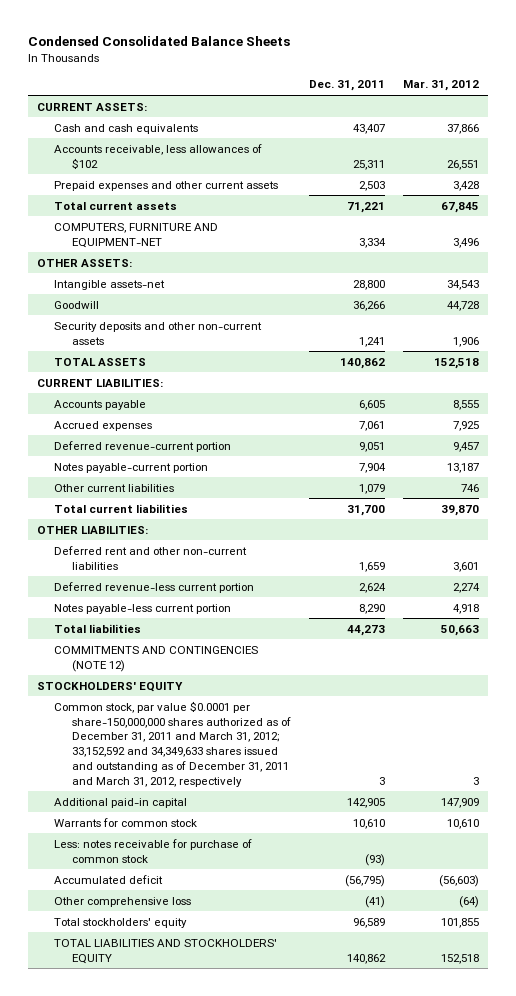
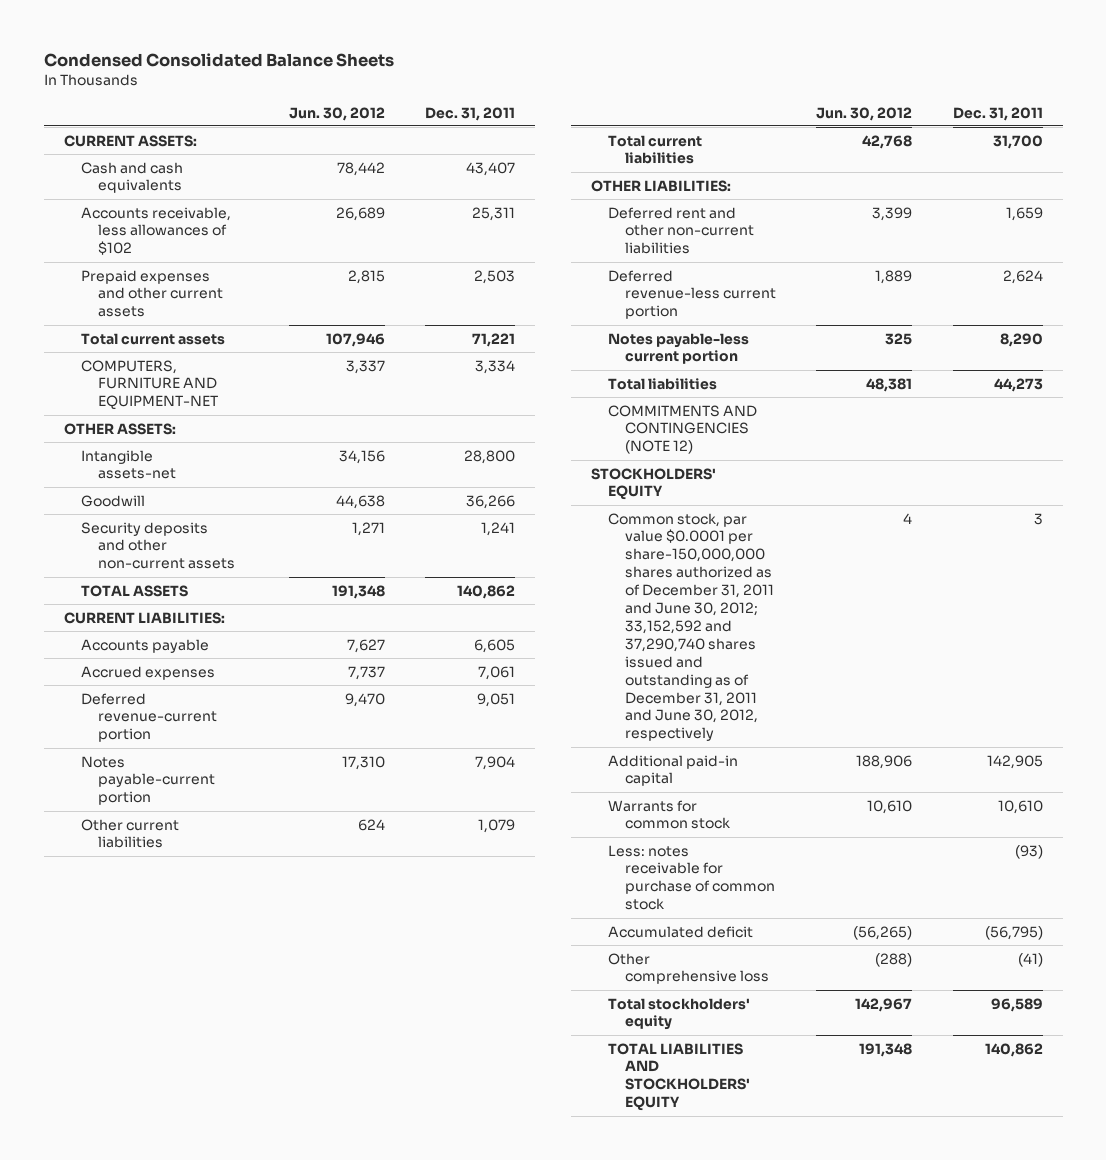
- | Dec. 31, 2011 | Mar. 31, 2012
+ | Jun. 30, 2012 | Dec. 31, 2011
- Common stock, par value $0.0001 per share-150,000,000 shares authorized as of December 31, 2011 and March 31, 2012; 33,152,592 and 34,349,633 shares issued and outstanding as of December 31, 2011 and March 31, 2012, respectively | 3 | 3
+ Common stock, par value $0.0001 per share-150,000,000 shares authorized as of December 31, 2011 and June 30, 2012; 33,152,592 and 37,290,740 shares issued and outstanding as of December 31, 2011 and June 30, 2012, respectively | 4 | 3

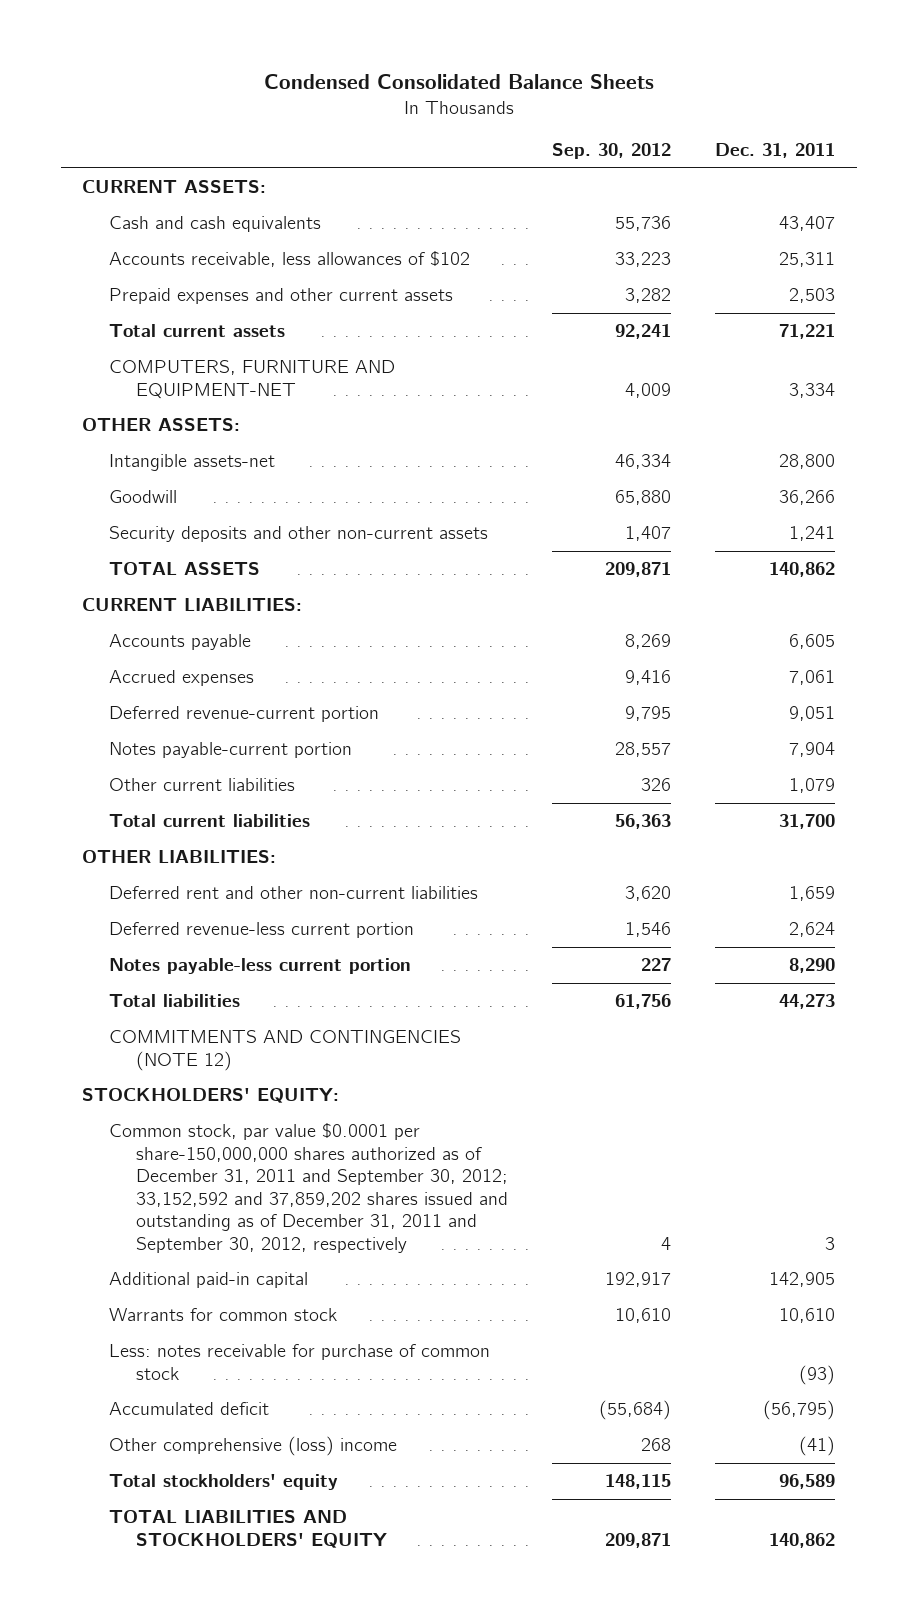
- | Jun. 30, 2012 | Dec. 31, 2011
+ | Sep. 30, 2012 | Dec. 31, 2011
- STOCKHOLDERS' EQUITY
- Common stock, par value $0.0001 per share-150,000,000 shares authorized as of December 31, 2011 and June 30, 2012; 33,152,592 and 37,290,740 shares issued and outstanding as of December 31, 2011 and June 30, 2012, respectively | 4 | 3
+ STOCKHOLDERS' EQUITY:
+ Common stock, par value $0.0001 per share-150,000,000 shares authorized as of December 31, 2011 and September 30, 2012; 33,152,592 and 37,859,202 shares issued and outstanding as of December 31, 2011 and September 30, 2012, respectively | 4 | 3
- Other comprehensive loss | (288) | (41)
+ Other comprehensive (loss) income | 268 | (41)

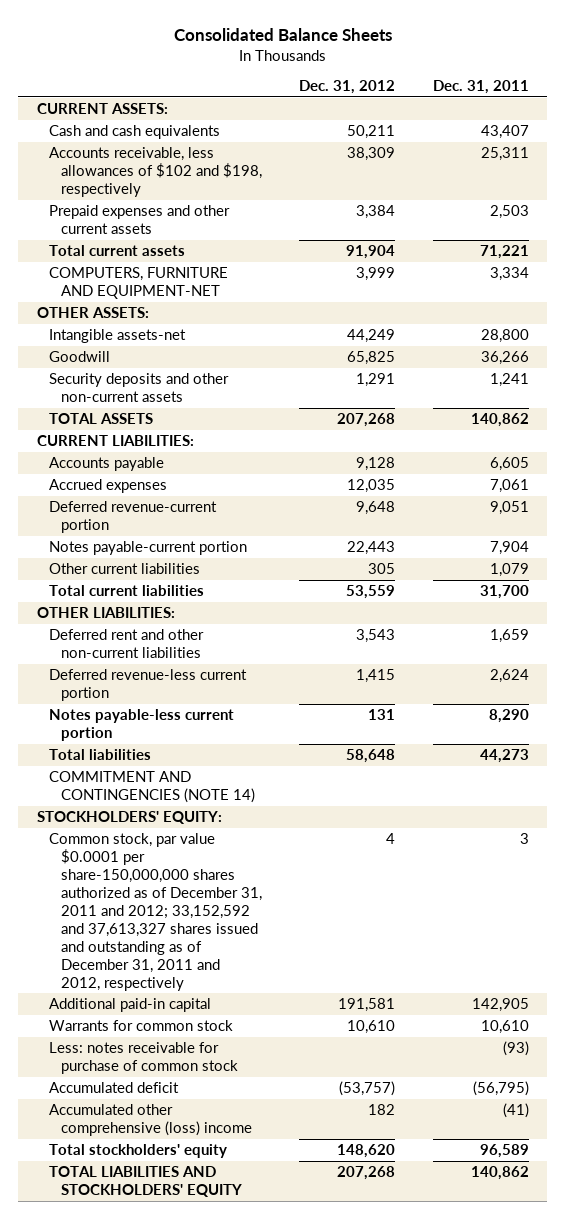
- Condensed Consolidated Balance Sheets
+ Consolidated Balance Sheets
- | Sep. 30, 2012 | Dec. 31, 2011
+ | Dec. 31, 2012 | Dec. 31, 2011
- Accounts receivable, less allowances of $102 | 33,223 | 25,311
+ Accounts receivable, less allowances of $102 and $198, respectively | 38,309 | 25,311
- COMMITMENTS AND CONTINGENCIES (NOTE 12)
+ COMMITMENT AND CONTINGENCIES (NOTE 14)
- Common stock, par value $0.0001 per share-150,000,000 shares authorized as of December 31, 2011 and September 30, 2012; 33,152,592 and 37,859,202 shares issued and outstanding as of December 31, 2011 and September 30, 2012, respectively | 4 | 3
+ Common stock, par value $0.0001 per share-150,000,000 shares authorized as of December 31, 2011 and 2012; 33,152,592 and 37,613,327 shares issued and outstanding as of December 31, 2011 and 2012, respectively | 4 | 3
- Other comprehensive (loss) income | 268 | (41)
+ Accumulated other comprehensive (loss) income | 182 | (41)

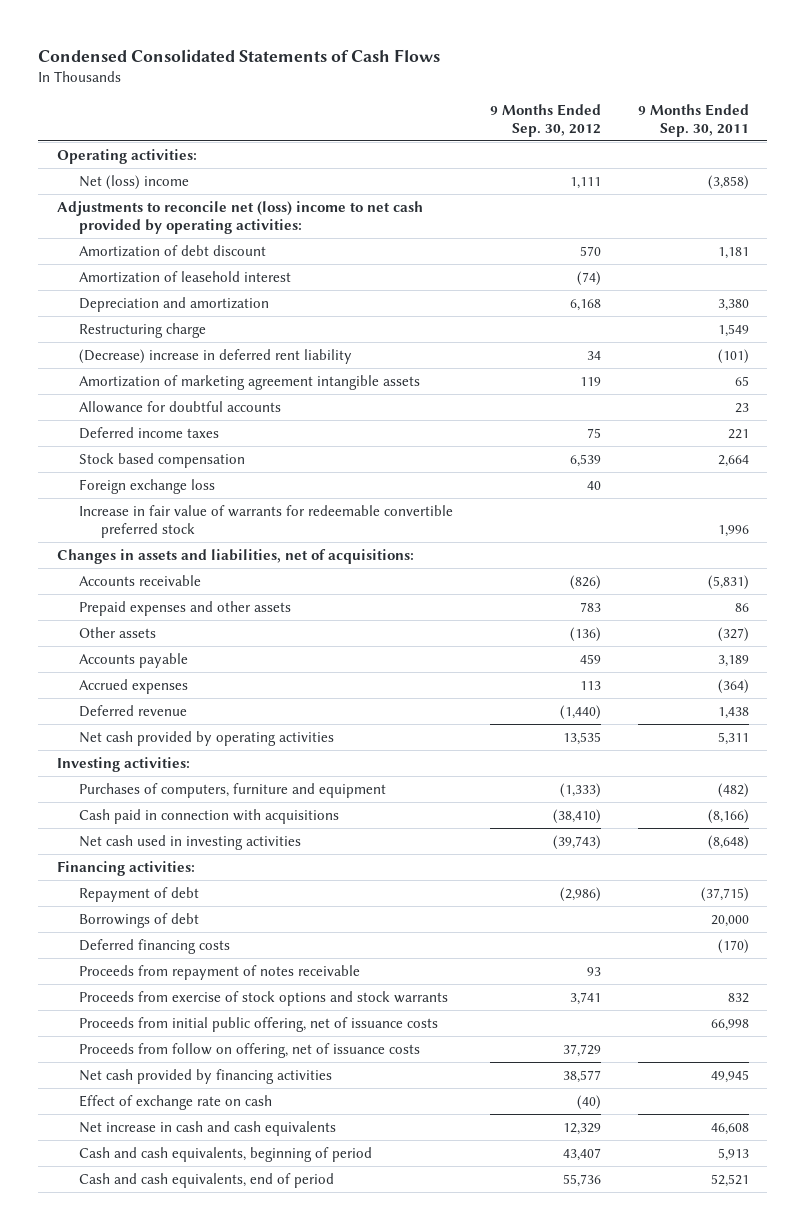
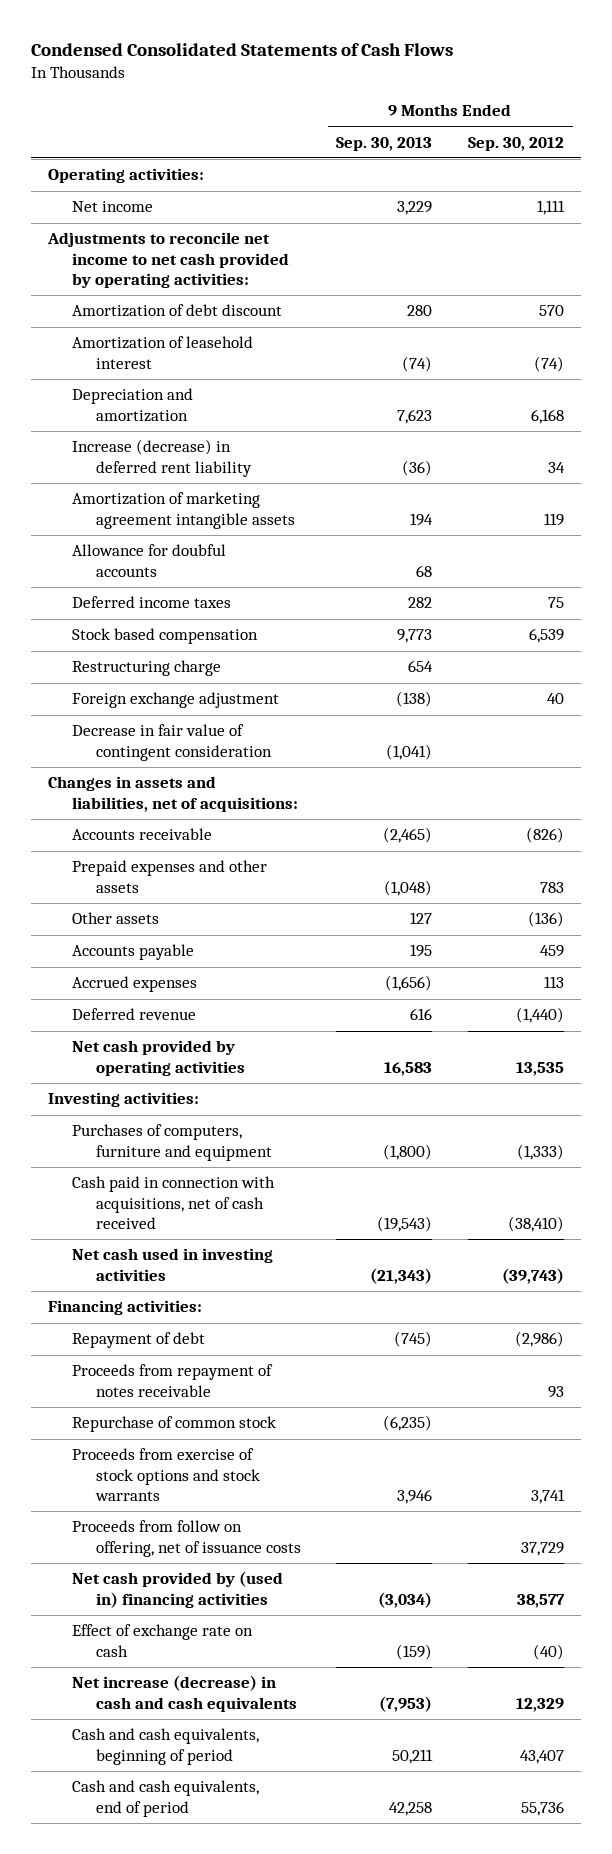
- | 9 Months Ended Sep. 30, 2012 | 9 Months Ended Sep. 30, 2011
+ | 9 Months Ended Sep. 30, 2013 | 9 Months Ended Sep. 30, 2012
- Net (loss) income | 1,111 | (3,858)
- Adjustments to reconcile net (loss) income to net cash provided by operating activities:
+ Net income | 3,229 | 1,111
+ Adjustments to reconcile net income to net cash provided by operating activities:
- (Decrease) increase in deferred rent liability | 34 | (101)
+ Increase (decrease) in deferred rent liability | (36) | 34
- Allowance for doubtful accounts | | 23
+ Allowance for doubful accounts | 68 |
- Foreign exchange loss | 40 |
- Increase in fair value of warrants for redeemable convertible preferred stock | | 1,996
moved down: Restructuring charge | 654 |
+ Foreign exchange adjustment | (138) | 40
+ Decrease in fair value of contingent consideration | (1,041) |
- Cash paid in connection with acquisitions | (38,410) | (8,166)
+ Cash paid in connection with acquisitions, net of cash received | (19,543) | (38,410)
- Borrowings of debt | | 20,000
- Deferred financing costs | | (170)
+ Repurchase of common stock | (6,235) |
- Proceeds from initial public offering, net of issuance costs | | 66,998
- Net cash provided by financing activities | 38,577 | 49,945
+ Net cash provided by (used in) financing activities | (3,034) | 38,577
- Net increase in cash and cash equivalents | 12,329 | 46,608
+ Net increase (decrease) in cash and cash equivalents | (7,953) | 12,329

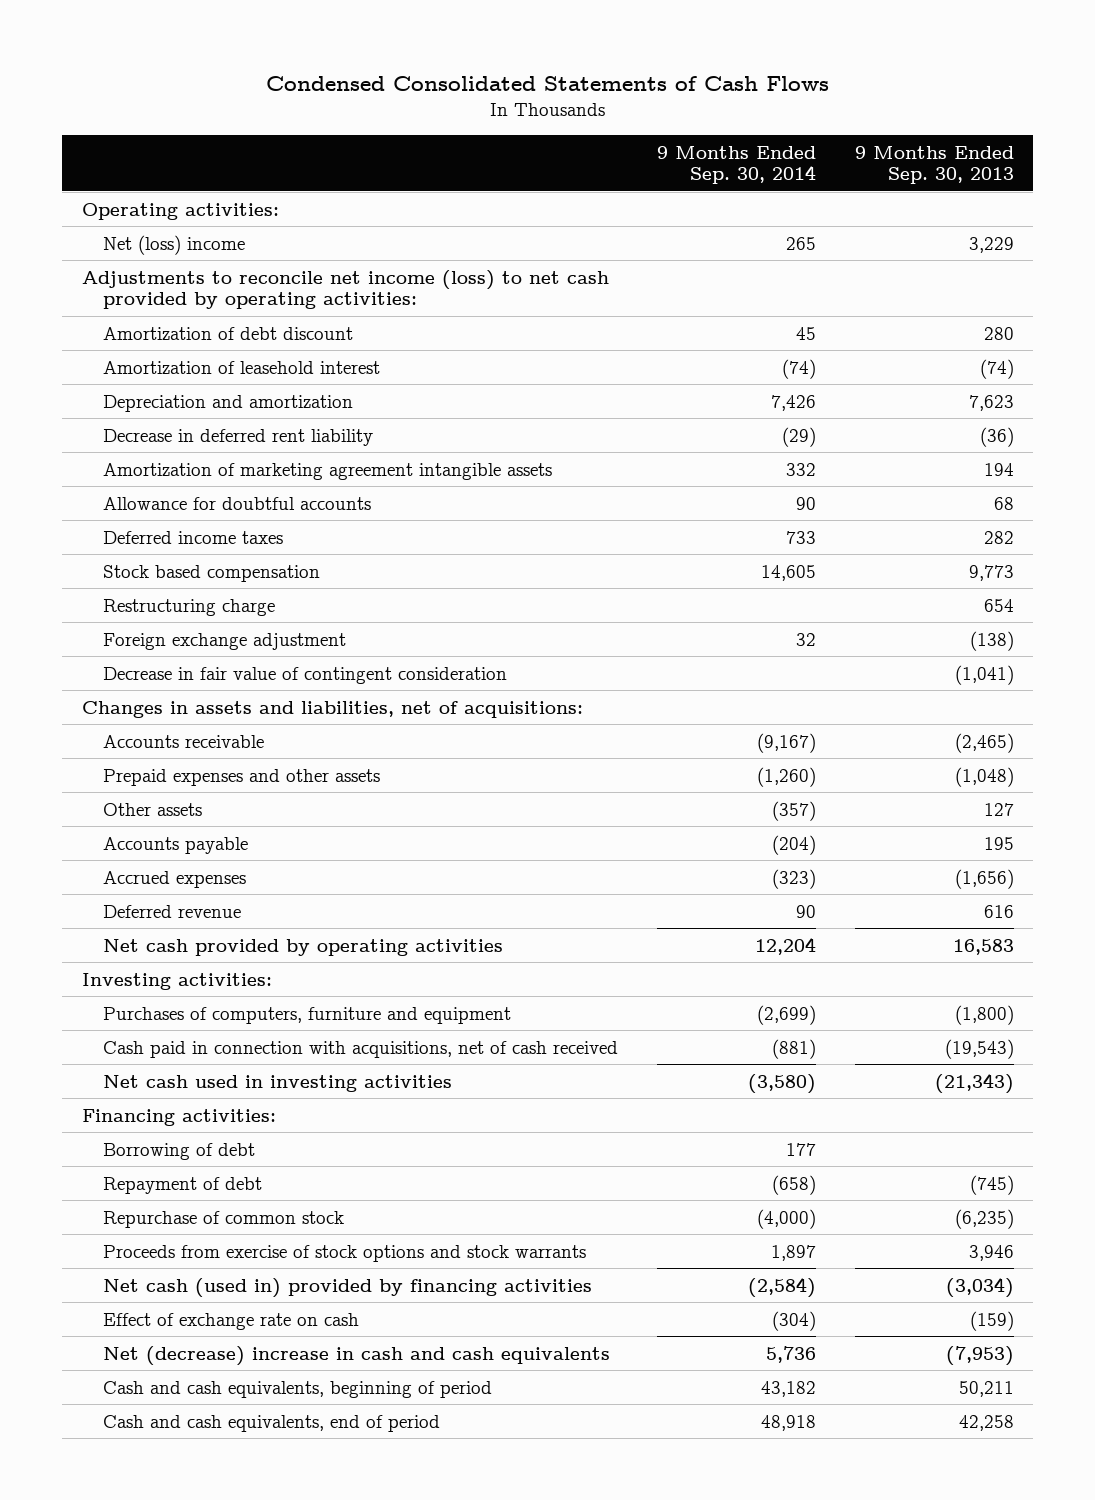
- | 9 Months Ended Sep. 30, 2013 | 9 Months Ended Sep. 30, 2012
+ | 9 Months Ended Sep. 30, 2014 | 9 Months Ended Sep. 30, 2013
- Net income | 3,229 | 1,111
- Adjustments to reconcile net income to net cash provided by operating activities:
+ Net (loss) income | 265 | 3,229
+ Adjustments to reconcile net income (loss) to net cash provided by operating activities:
- Increase (decrease) in deferred rent liability | (36) | 34
+ Decrease in deferred rent liability | (29) | (36)
- Allowance for doubful accounts | 68 |
+ Allowance for doubtful accounts | 90 | 68
+ Borrowing of debt | 177 |
- Proceeds from repayment of notes receivable | | 93
- Proceeds from follow on offering, net of issuance costs | | 37,729
- Net cash provided by (used in) financing activities | (3,034) | 38,577
+ Net cash (used in) provided by financing activities | (2,584) | (3,034)
- Net increase (decrease) in cash and cash equivalents | (7,953) | 12,329
+ Net (decrease) increase in cash and cash equivalents | 5,736 | (7,953)

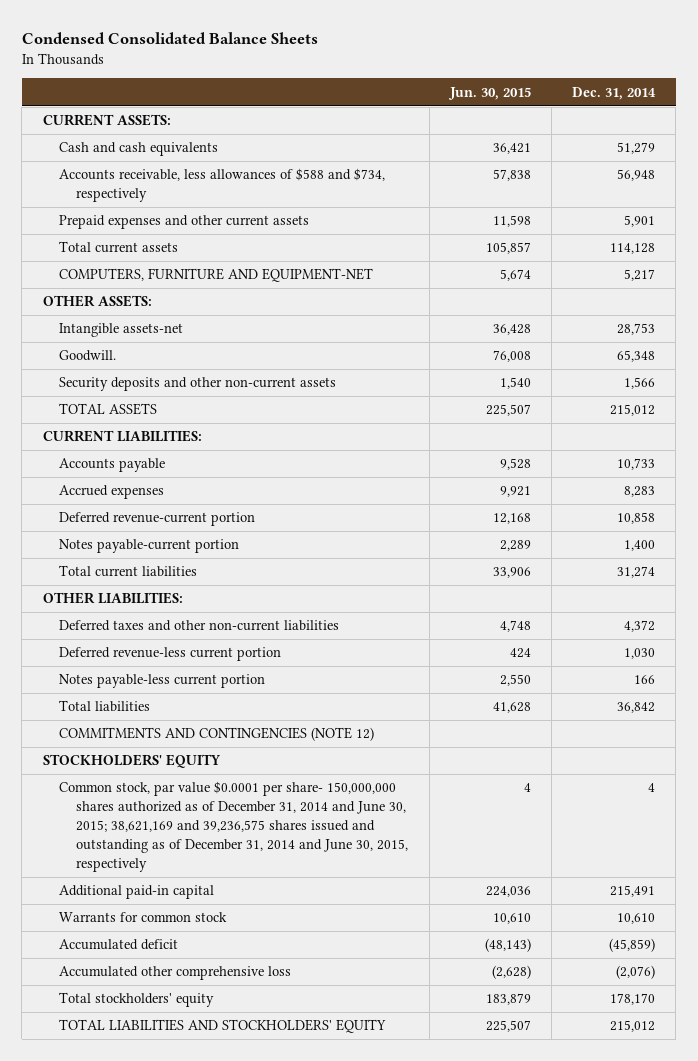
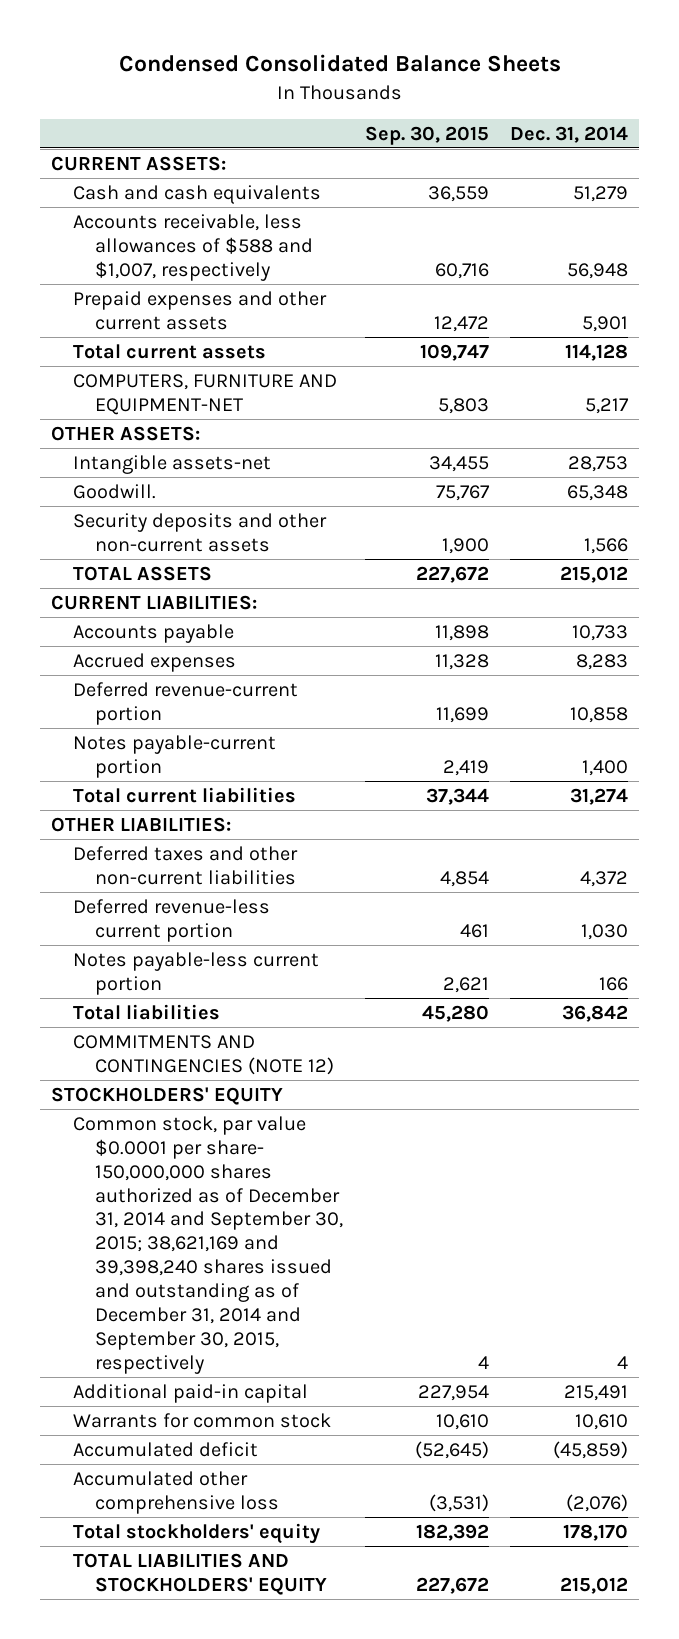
- | Jun. 30, 2015 | Dec. 31, 2014
+ | Sep. 30, 2015 | Dec. 31, 2014
- Accounts receivable, less allowances of $588 and $734, respectively | 57,838 | 56,948
+ Accounts receivable, less allowances of $588 and $1,007, respectively | 60,716 | 56,948
- Common stock, par value $0.0001 per share- 150,000,000 shares authorized as of December 31, 2014 and June 30, 2015; 38,621,169 and 39,236,575 shares issued and outstanding as of December 31, 2014 and June 30, 2015, respectively | 4 | 4
+ Common stock, par value $0.0001 per share- 150,000,000 shares authorized as of December 31, 2014 and September 30, 2015; 38,621,169 and 39,398,240 shares issued and outstanding as of December 31, 2014 and September 30, 2015, respectively | 4 | 4

